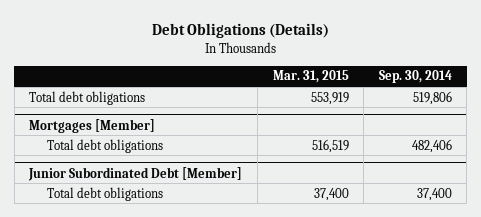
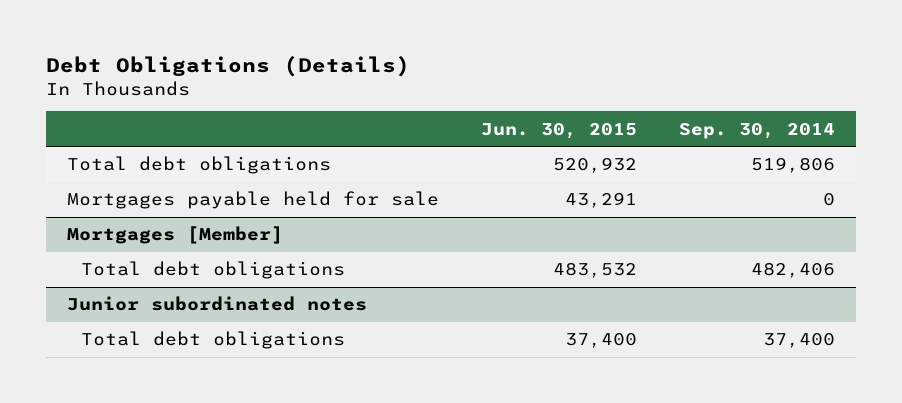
- | Mar. 31, 2015 | Sep. 30, 2014
+ | Jun. 30, 2015 | Sep. 30, 2014
+ Mortgages payable held for sale | 43,291 | 0
- Junior Subordinated Debt [Member]
+ Junior subordinated notes

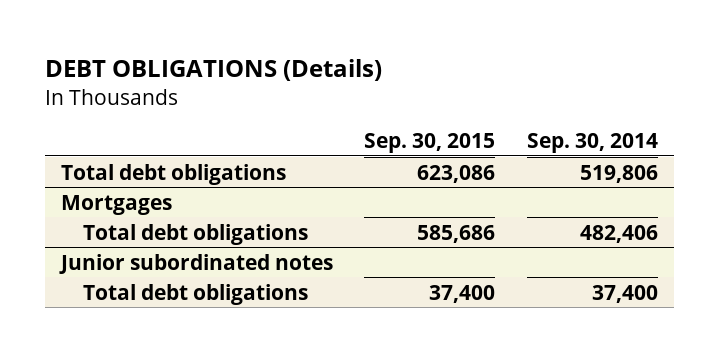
- Debt Obligations (Details)
+ DEBT OBLIGATIONS (Details)
- | Jun. 30, 2015 | Sep. 30, 2014
+ | Sep. 30, 2015 | Sep. 30, 2014
- Mortgages payable held for sale | 43,291 | 0
- Mortgages [Member]
+ Mortgages

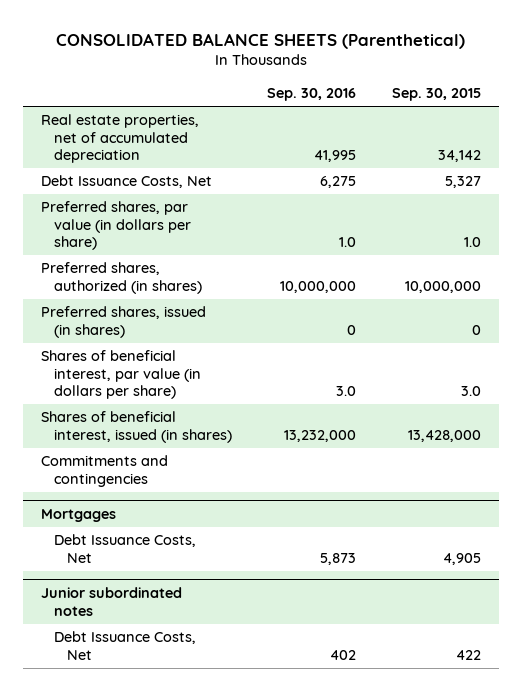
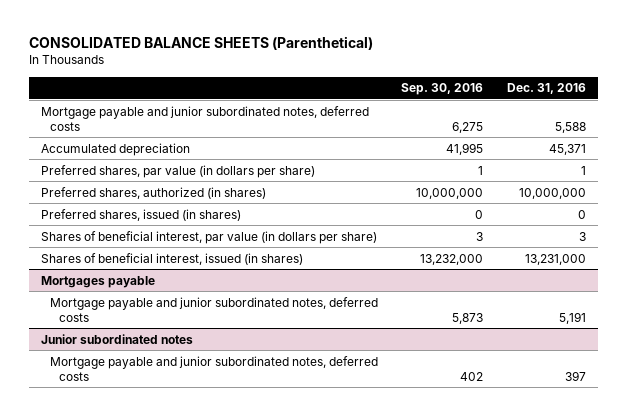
- | Sep. 30, 2016 | Sep. 30, 2015
+ | Sep. 30, 2016 | Dec. 31, 2016
- Real estate properties, net of accumulated depreciation | 41,995 | 34,142
- Debt Issuance Costs, Net | 6,275 | 5,327
- Preferred shares, par value (in dollars per share) | 1.0 | 1.0
+ Mortgage payable and junior subordinated notes, deferred costs | 6,275 | 5,588
+ Accumulated depreciation | 41,995 | 45,371
+ Preferred shares, par value (in dollars per share) | 1 | 1
- Shares of beneficial interest, par value (in dollars per share) | 3.0 | 3.0
+ Shares of beneficial interest, par value (in dollars per share) | 3 | 3
- Commitments and contingencies
- Mortgages
- Debt Issuance Costs, Net | 5,873 | 4,905
+ Mortgages payable
+ Mortgage payable and junior subordinated notes, deferred costs | 5,873 | 5,191
@ Junior subordinated notes
- Debt Issuance Costs, Net | 402 | 422
+ Mortgage payable and junior subordinated notes, deferred costs | 402 | 397

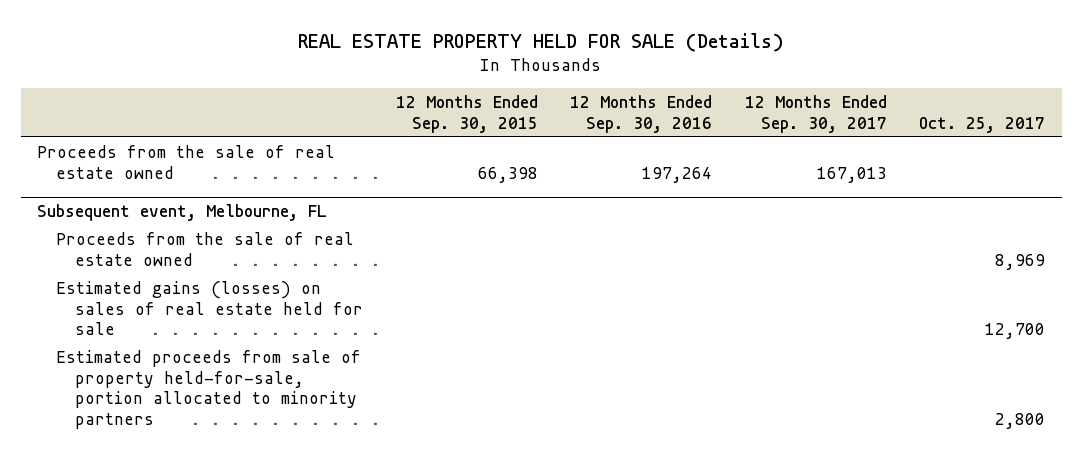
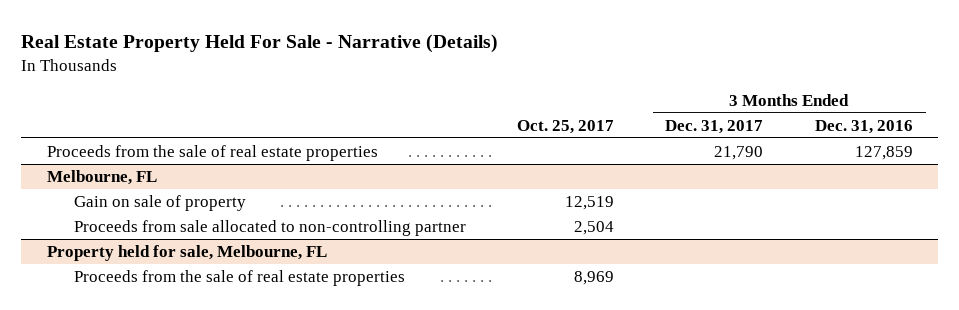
- REAL ESTATE PROPERTY HELD FOR SALE (Details)
+ Real Estate Property Held For Sale - Narrative (Details)
- | 12 Months Ended Sep. 30, 2015 | 12 Months Ended Sep. 30, 2016 | 12 Months Ended Sep. 30, 2017 | Oct. 25, 2017
+ | Oct. 25, 2017 | 3 Months Ended Dec. 31, 2017 | 3 Months Ended Dec. 31, 2016
- Proceeds from the sale of real estate owned | 66,398 | 197,264 | 167,013 |
- Subsequent event, Melbourne, FL
- Proceeds from the sale of real estate owned | | | | 8,969
- Estimated gains (losses) on sales of real estate held for sale | | | | 12,700
- Estimated proceeds from sale of property held-for-sale, portion allocated to minority partners | | | | 2,800
+ Proceeds from the sale of real estate properties | | 21,790 | 127,859
+ Melbourne, FL
+ Gain on sale of property | 12,519 | |
+ Proceeds from sale allocated to non-controlling partner | 2,504 | |
+ Property held for sale, Melbourne, FL
+ Proceeds from the sale of real estate properties | 8,969 | |

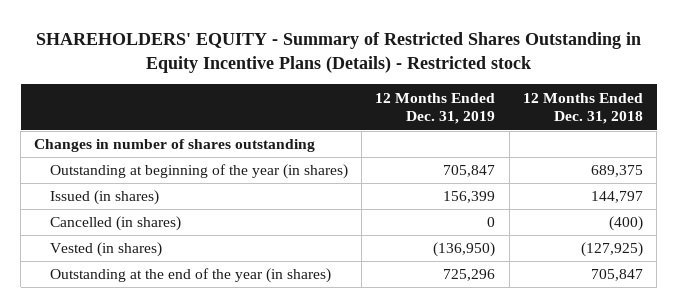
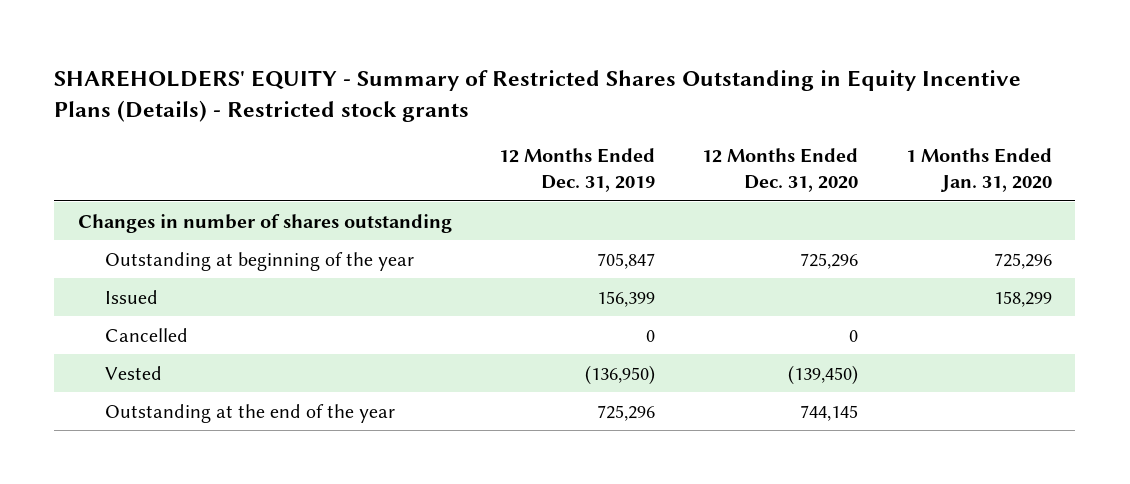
- SHAREHOLDERS' EQUITY - Summary of Restricted Shares Outstanding in Equity Incentive Plans (Details) - Restricted stock
+ SHAREHOLDERS' EQUITY - Summary of Restricted Shares Outstanding in Equity Incentive Plans (Details) - Restricted stock grants
- | 12 Months Ended Dec. 31, 2019 | 12 Months Ended Dec. 31, 2018
+ | 12 Months Ended Dec. 31, 2019 | 12 Months Ended Dec. 31, 2020 | 1 Months Ended Jan. 31, 2020
- Outstanding at beginning of the year (in shares) | 705,847 | 689,375
- Issued (in shares) | 156,399 | 144,797
- Cancelled (in shares) | 0 | (400)
- Vested (in shares) | (136,950) | (127,925)
- Outstanding at the end of the year (in shares) | 725,296 | 705,847
+ Outstanding at beginning of the year | 705,847 | 725,296 | 725,296
+ Issued | 156,399 | | 158,299
+ Cancelled | 0 | 0 |
+ Vested | (136,950) | (139,450) |
+ Outstanding at the end of the year | 725,296 | 744,145 |

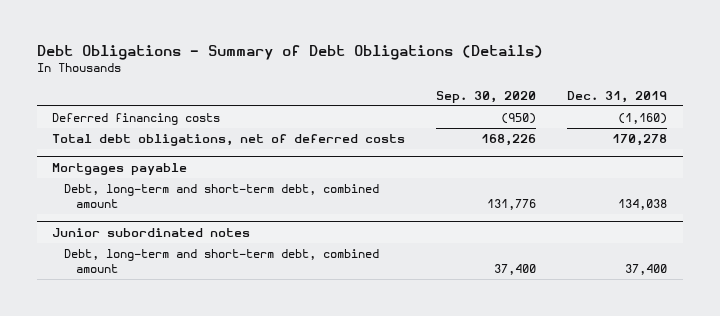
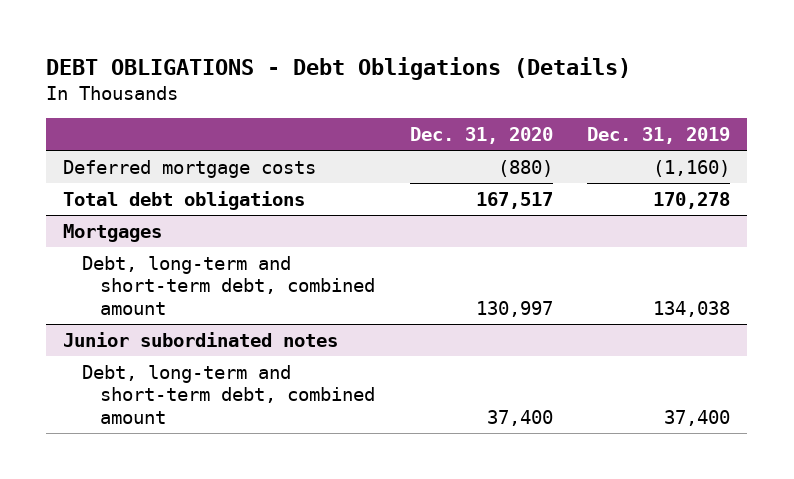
- Debt Obligations - Summary of Debt Obligations (Details)
+ DEBT OBLIGATIONS - Debt Obligations (Details)
- | Sep. 30, 2020 | Dec. 31, 2019
+ | Dec. 31, 2020 | Dec. 31, 2019
- Deferred financing costs | (950) | (1,160)
- Total debt obligations, net of deferred costs | 168,226 | 170,278
- Mortgages payable
+ Deferred mortgage costs | (880) | (1,160)
+ Total debt obligations | 167,517 | 170,278
+ Mortgages

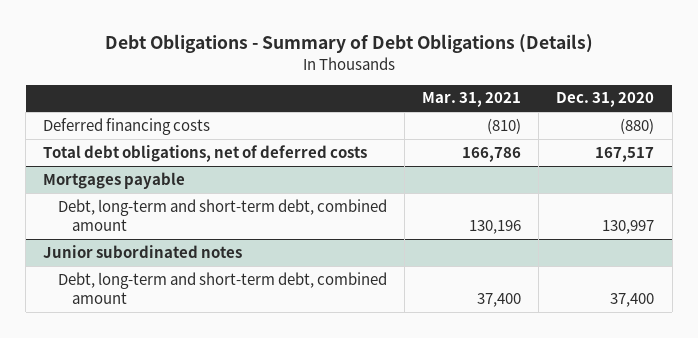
- DEBT OBLIGATIONS - Debt Obligations (Details)
+ Debt Obligations - Summary of Debt Obligations (Details)
- | Dec. 31, 2020 | Dec. 31, 2019
+ | Mar. 31, 2021 | Dec. 31, 2020
- Deferred mortgage costs | (880) | (1,160)
- Total debt obligations | 167,517 | 170,278
- Mortgages
+ Deferred financing costs | (810) | (880)
+ Total debt obligations, net of deferred costs | 166,786 | 167,517
+ Mortgages payable

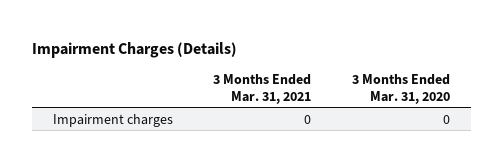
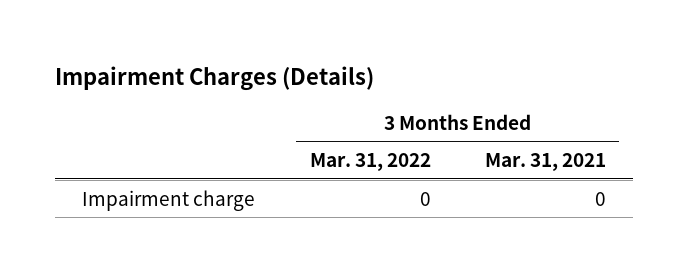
- | 3 Months Ended Mar. 31, 2021 | 3 Months Ended Mar. 31, 2020
+ | 3 Months Ended Mar. 31, 2022 | 3 Months Ended Mar. 31, 2021
- Impairment charges | 0 | 0
+ Impairment charge | 0 | 0

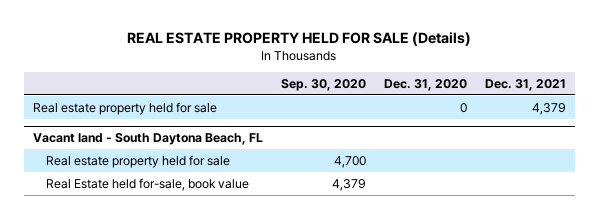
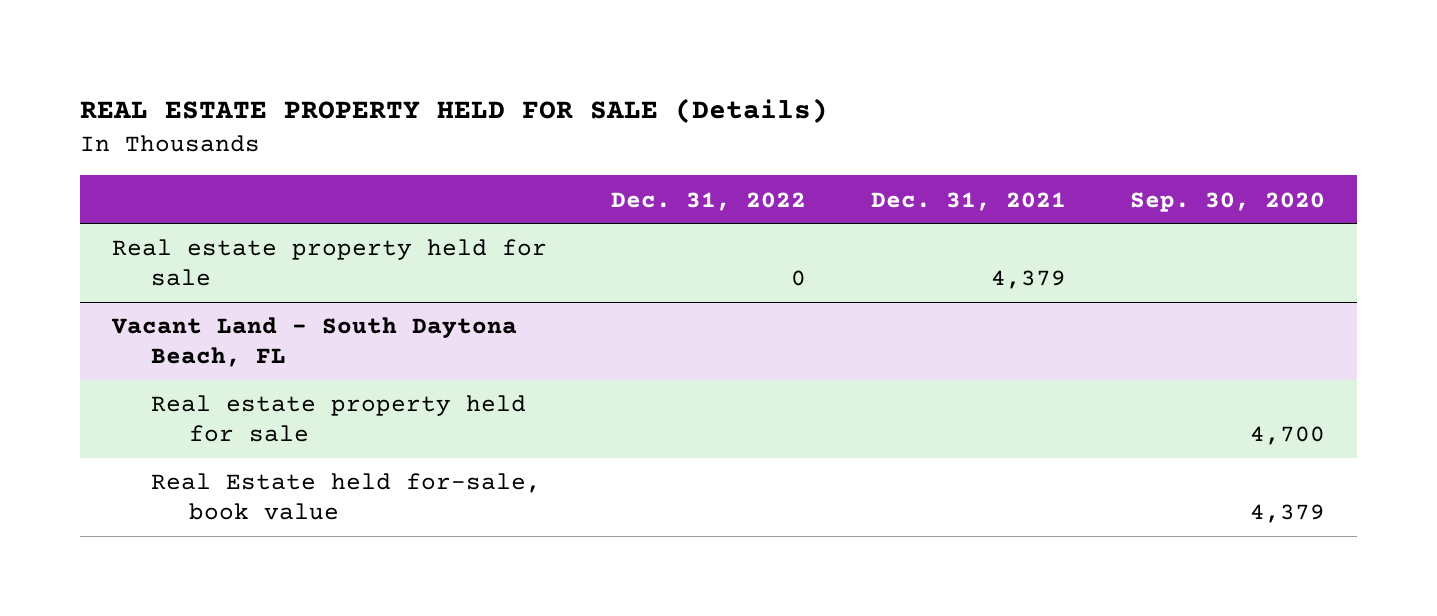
- | Sep. 30, 2020 | Dec. 31, 2020 | Dec. 31, 2021
+ | Dec. 31, 2022 | Dec. 31, 2021 | Sep. 30, 2020
- Vacant land - South Daytona Beach, FL
+ Vacant Land - South Daytona Beach, FL

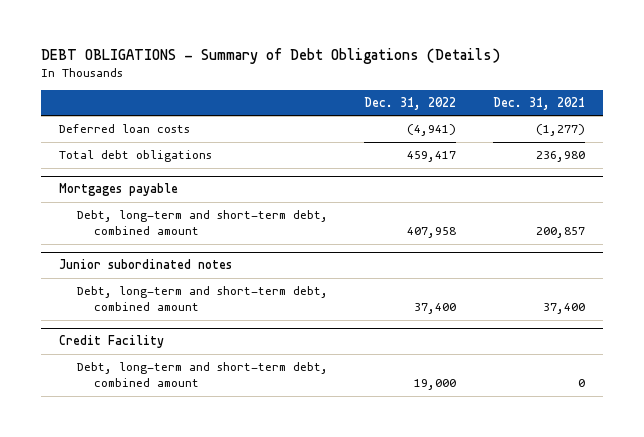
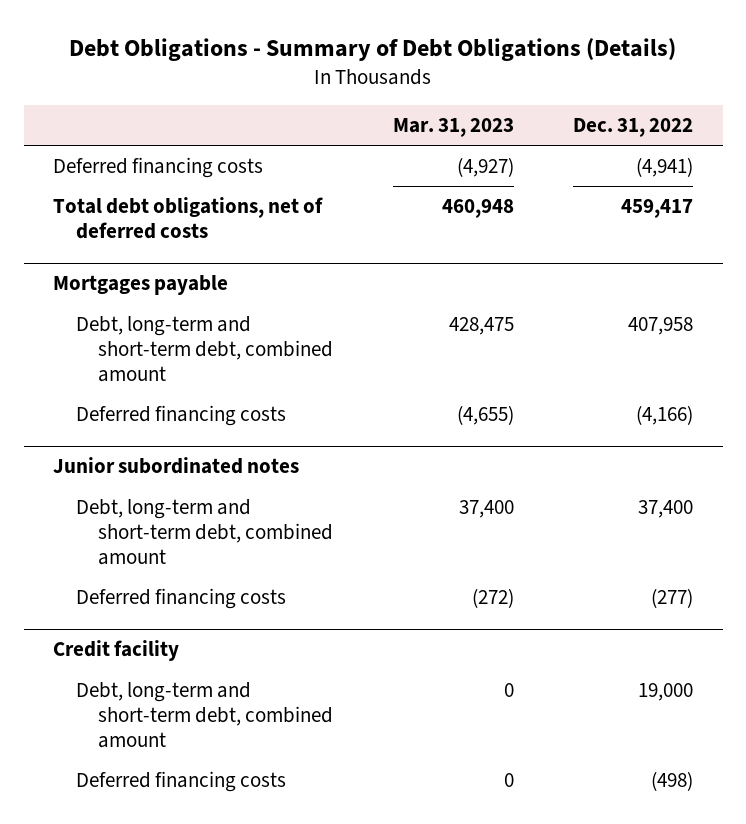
- DEBT OBLIGATIONS - Summary of Debt Obligations (Details)
+ Debt Obligations - Summary of Debt Obligations (Details)
- | Dec. 31, 2022 | Dec. 31, 2021
+ | Mar. 31, 2023 | Dec. 31, 2022
- Deferred loan costs | (4,941) | (1,277)
- Total debt obligations | 459,417 | 236,980
+ Deferred financing costs | (4,927) | (4,941)
+ Total debt obligations, net of deferred costs | 460,948 | 459,417
@ Mortgages payable
+ Deferred financing costs | (4,655) | (4,166)
- Credit Facility
@ Junior subordinated notes
+ Deferred financing costs | (272) | (277)
+ Credit facility
+ Deferred financing costs | 0 | (498)

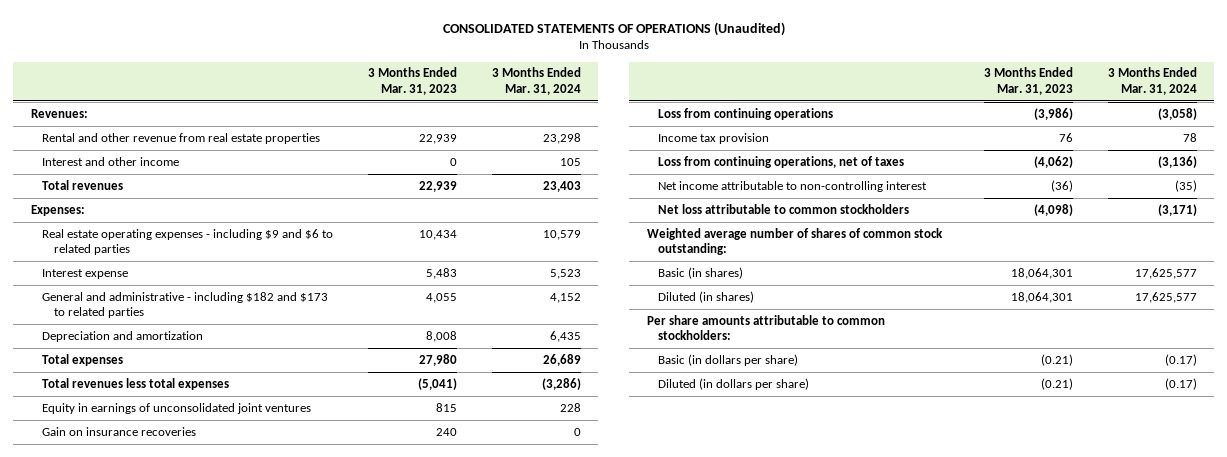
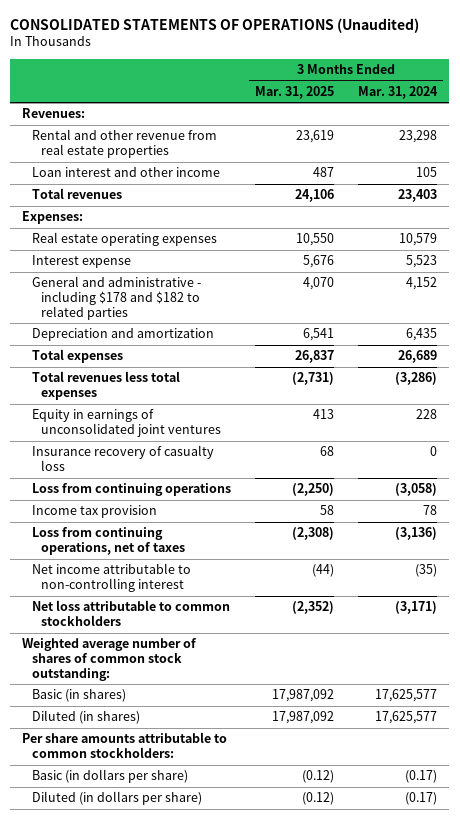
- | 3 Months Ended Mar. 31, 2023 | 3 Months Ended Mar. 31, 2024
+ | 3 Months Ended Mar. 31, 2025 | 3 Months Ended Mar. 31, 2024
- Interest and other income | 0 | 105
+ Loan interest and other income | 487 | 105
- Real estate operating expenses - including $9 and $6 to related parties | 10,434 | 10,579
+ Real estate operating expenses | 10,550 | 10,579
- General and administrative - including $182 and $173 to related parties | 4,055 | 4,152
+ General and administrative - including $178 and $182 to related parties | 4,070 | 4,152
- Gain on insurance recoveries | 240 | 0
+ Insurance recovery of casualty loss | 68 | 0

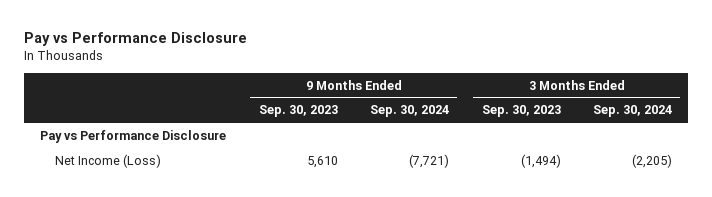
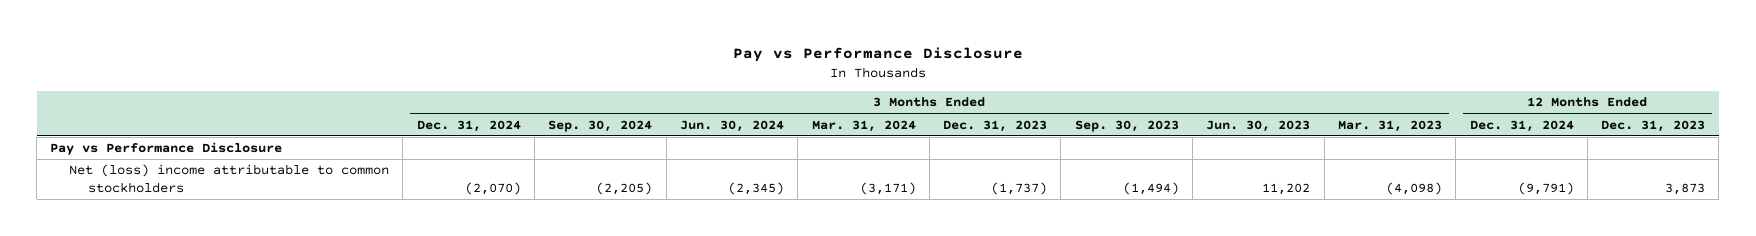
- | 9 Months Ended Sep. 30, 2023 | 9 Months Ended Sep. 30, 2024 | 3 Months Ended Sep. 30, 2023 | 3 Months Ended Sep. 30, 2024
+ | 3 Months Ended Dec. 31, 2024 | 3 Months Ended Sep. 30, 2024 | 3 Months Ended Jun. 30, 2024 | 3 Months Ended Mar. 31, 2024 | 3 Months Ended Dec. 31, 2023 | 3 Months Ended Sep. 30, 2023 | 3 Months Ended Jun. 30, 2023 | 3 Months Ended Mar. 31, 2023 | 12 Months Ended Dec. 31, 2024 | 12 Months Ended Dec. 31, 2023
- Net Income (Loss) | 5,610 | (7,721) | (1,494) | (2,205)
+ Net (loss) income attributable to common stockholders | (2,070) | (2,205) | (2,345) | (3,171) | (1,737) | (1,494) | 11,202 | (4,098) | (9,791) | 3,873

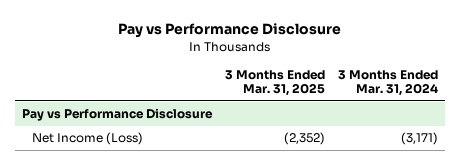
- | 3 Months Ended Dec. 31, 2024 | 3 Months Ended Sep. 30, 2024 | 3 Months Ended Jun. 30, 2024 | 3 Months Ended Mar. 31, 2024 | 3 Months Ended Dec. 31, 2023 | 3 Months Ended Sep. 30, 2023 | 3 Months Ended Jun. 30, 2023 | 3 Months Ended Mar. 31, 2023 | 12 Months Ended Dec. 31, 2024 | 12 Months Ended Dec. 31, 2023
+ | 3 Months Ended Mar. 31, 2025 | 3 Months Ended Mar. 31, 2024
- Net (loss) income attributable to common stockholders | (2,070) | (2,205) | (2,345) | (3,171) | (1,737) | (1,494) | 11,202 | (4,098) | (9,791) | 3,873
+ Net Income (Loss) | (2,352) | (3,171)

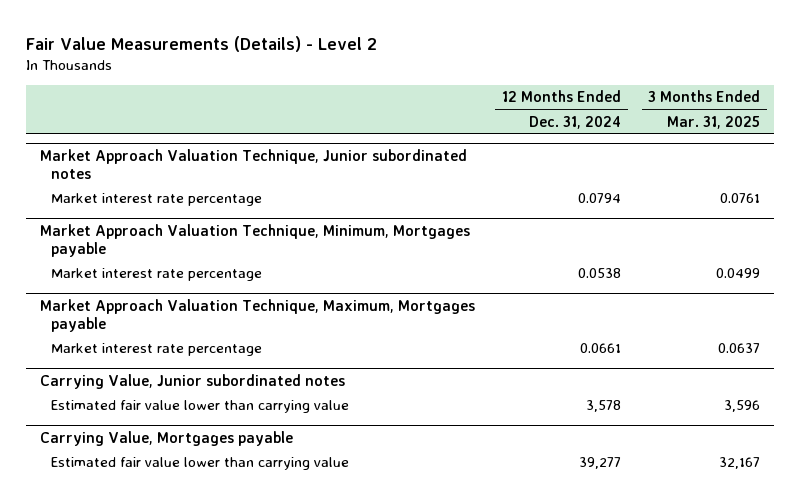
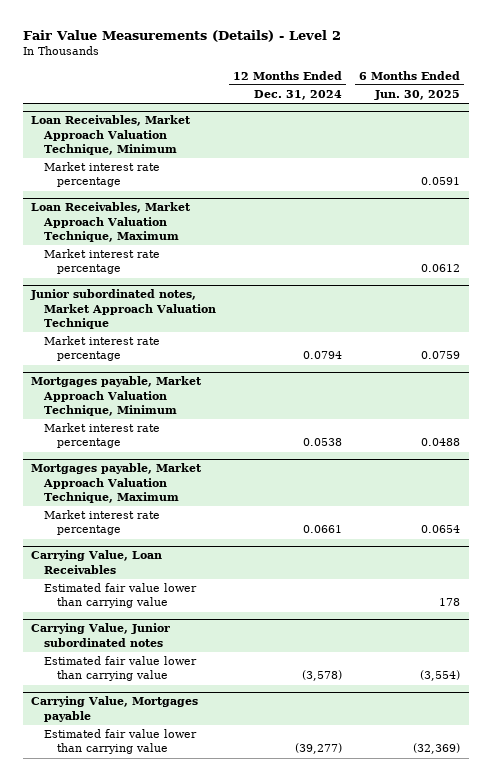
- | 12 Months Ended Dec. 31, 2024 | 3 Months Ended Mar. 31, 2025
+ | 12 Months Ended Dec. 31, 2024 | 6 Months Ended Jun. 30, 2025
- Market Approach Valuation Technique, Junior subordinated notes
+ Loan Receivables, Market Approach Valuation Technique, Minimum
+ Market interest rate percentage | | 0.0591
+ Loan Receivables, Market Approach Valuation Technique, Maximum
+ Market interest rate percentage | | 0.0612
+ Junior subordinated notes, Market Approach Valuation Technique
- Market Approach Valuation Technique, Minimum, Mortgages payable
+ Mortgages payable, Market Approach Valuation Technique, Minimum
- Market Approach Valuation Technique, Maximum, Mortgages payable
+ Mortgages payable, Market Approach Valuation Technique, Maximum
+ Carrying Value, Loan Receivables
+ Estimated fair value lower than carrying value | | 178
@ Carrying Value, Junior subordinated notes
- Estimated fair value lower than carrying value | 3,578 | 3,596
+ Estimated fair value lower than carrying value | (3,578) | (3,554)
@ Carrying Value, Mortgages payable
- Estimated fair value lower than carrying value | 39,277 | 32,167
+ Estimated fair value lower than carrying value | (39,277) | (32,369)

